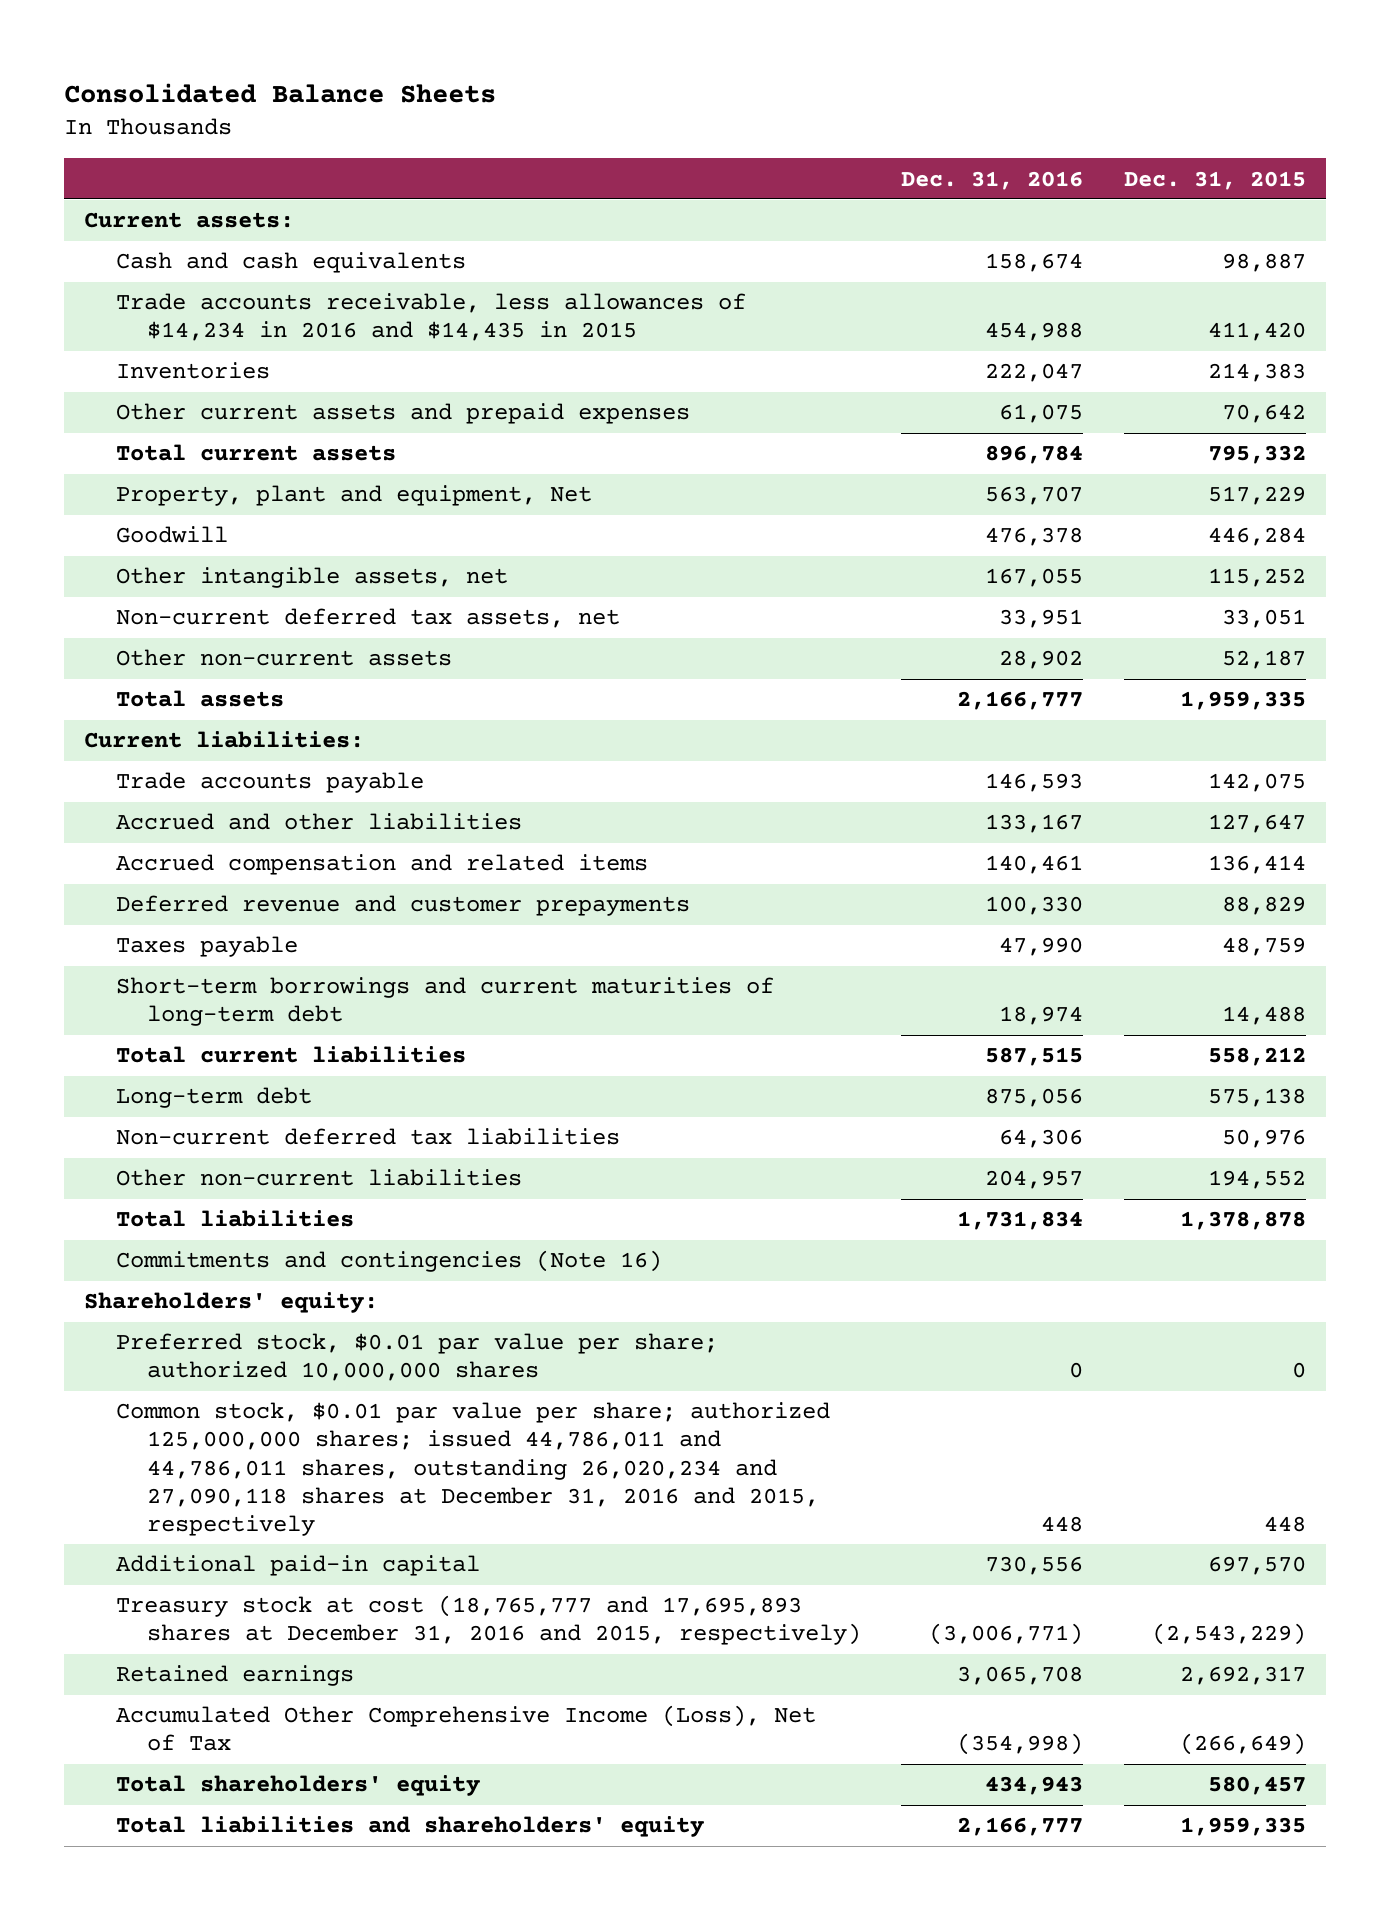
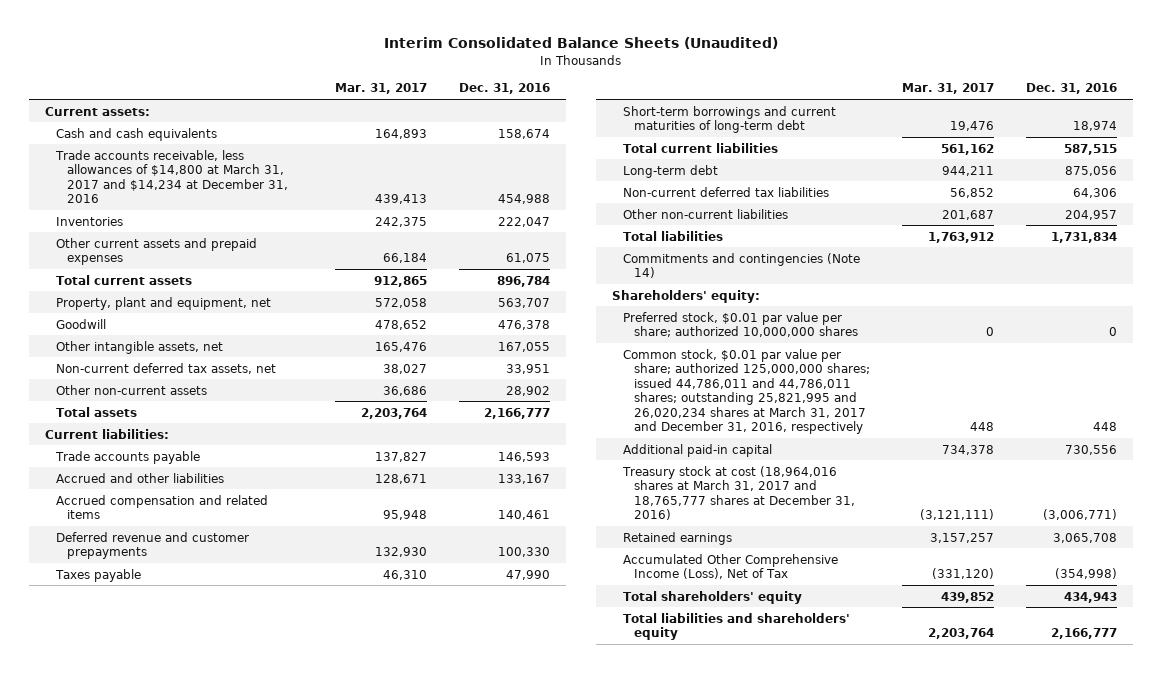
- Consolidated Balance Sheets
+ Interim Consolidated Balance Sheets (Unaudited)
- | Dec. 31, 2016 | Dec. 31, 2015
+ | Mar. 31, 2017 | Dec. 31, 2016
- Trade accounts receivable, less allowances of $14,234 in 2016 and $14,435 in 2015 | 454,988 | 411,420
+ Trade accounts receivable, less allowances of $14,800 at March 31, 2017 and $14,234 at December 31, 2016 | 439,413 | 454,988
- Property, plant and equipment, Net | 563,707 | 517,229
+ Property, plant and equipment, net | 572,058 | 563,707
- Commitments and contingencies (Note 16)
+ Commitments and contingencies (Note 14)
- Common stock, $0.01 par value per share; authorized 125,000,000 shares; issued 44,786,011 and 44,786,011 shares, outstanding 26,020,234 and 27,090,118 shares at December 31, 2016 and 2015, respectively | 448 | 448
+ Common stock, $0.01 par value per share; authorized 125,000,000 shares; issued 44,786,011 and 44,786,011 shares; outstanding 25,821,995 and 26,020,234 shares at March 31, 2017 and December 31, 2016, respectively | 448 | 448
- Treasury stock at cost (18,765,777 and 17,695,893 shares at December 31, 2016 and 2015, respectively) | (3,006,771) | (2,543,229)
+ Treasury stock at cost (18,964,016 shares at March 31, 2017 and 18,765,777 shares at December 31, 2016) | (3,121,111) | (3,006,771)

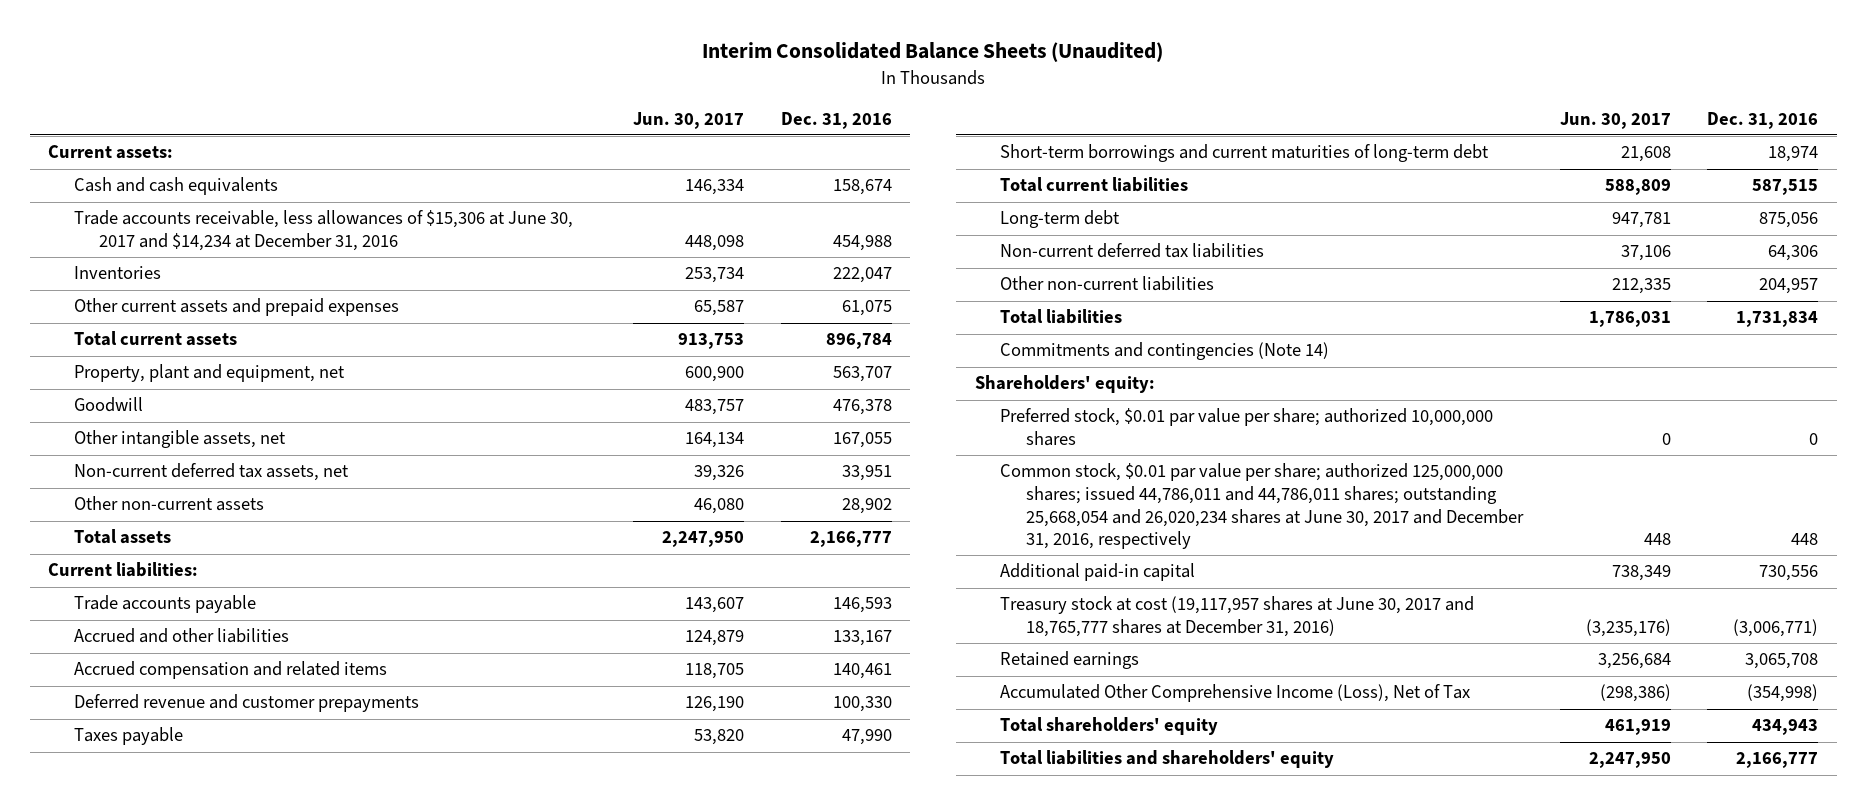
- | Mar. 31, 2017 | Dec. 31, 2016
+ | Jun. 30, 2017 | Dec. 31, 2016
- Trade accounts receivable, less allowances of $14,800 at March 31, 2017 and $14,234 at December 31, 2016 | 439,413 | 454,988
+ Trade accounts receivable, less allowances of $15,306 at June 30, 2017 and $14,234 at December 31, 2016 | 448,098 | 454,988
- Common stock, $0.01 par value per share; authorized 125,000,000 shares; issued 44,786,011 and 44,786,011 shares; outstanding 25,821,995 and 26,020,234 shares at March 31, 2017 and December 31, 2016, respectively | 448 | 448
+ Common stock, $0.01 par value per share; authorized 125,000,000 shares; issued 44,786,011 and 44,786,011 shares; outstanding 25,668,054 and 26,020,234 shares at June 30, 2017 and December 31, 2016, respectively | 448 | 448
- Treasury stock at cost (18,964,016 shares at March 31, 2017 and 18,765,777 shares at December 31, 2016) | (3,121,111) | (3,006,771)
+ Treasury stock at cost (19,117,957 shares at June 30, 2017 and 18,765,777 shares at December 31, 2016) | (3,235,176) | (3,006,771)

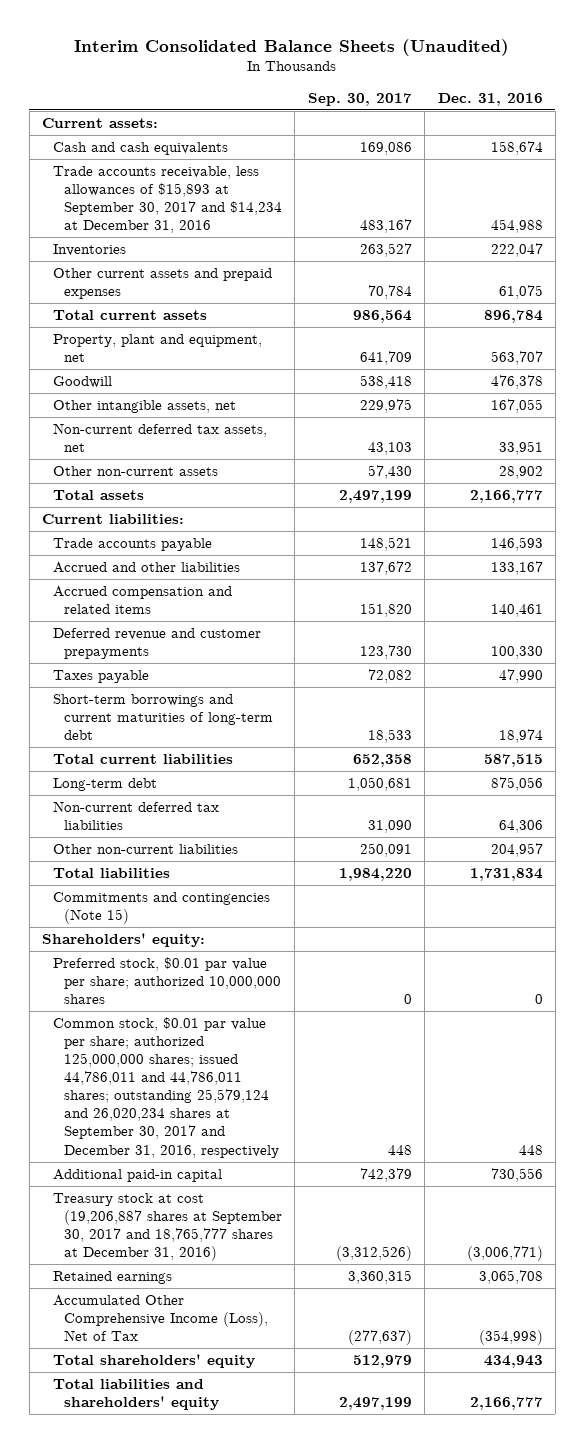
- | Jun. 30, 2017 | Dec. 31, 2016
+ | Sep. 30, 2017 | Dec. 31, 2016
- Trade accounts receivable, less allowances of $15,306 at June 30, 2017 and $14,234 at December 31, 2016 | 448,098 | 454,988
+ Trade accounts receivable, less allowances of $15,893 at September 30, 2017 and $14,234 at December 31, 2016 | 483,167 | 454,988
- Commitments and contingencies (Note 14)
+ Commitments and contingencies (Note 15)
- Common stock, $0.01 par value per share; authorized 125,000,000 shares; issued 44,786,011 and 44,786,011 shares; outstanding 25,668,054 and 26,020,234 shares at June 30, 2017 and December 31, 2016, respectively | 448 | 448
+ Common stock, $0.01 par value per share; authorized 125,000,000 shares; issued 44,786,011 and 44,786,011 shares; outstanding 25,579,124 and 26,020,234 shares at September 30, 2017 and December 31, 2016, respectively | 448 | 448
- Treasury stock at cost (19,117,957 shares at June 30, 2017 and 18,765,777 shares at December 31, 2016) | (3,235,176) | (3,006,771)
+ Treasury stock at cost (19,206,887 shares at September 30, 2017 and 18,765,777 shares at December 31, 2016) | (3,312,526) | (3,006,771)

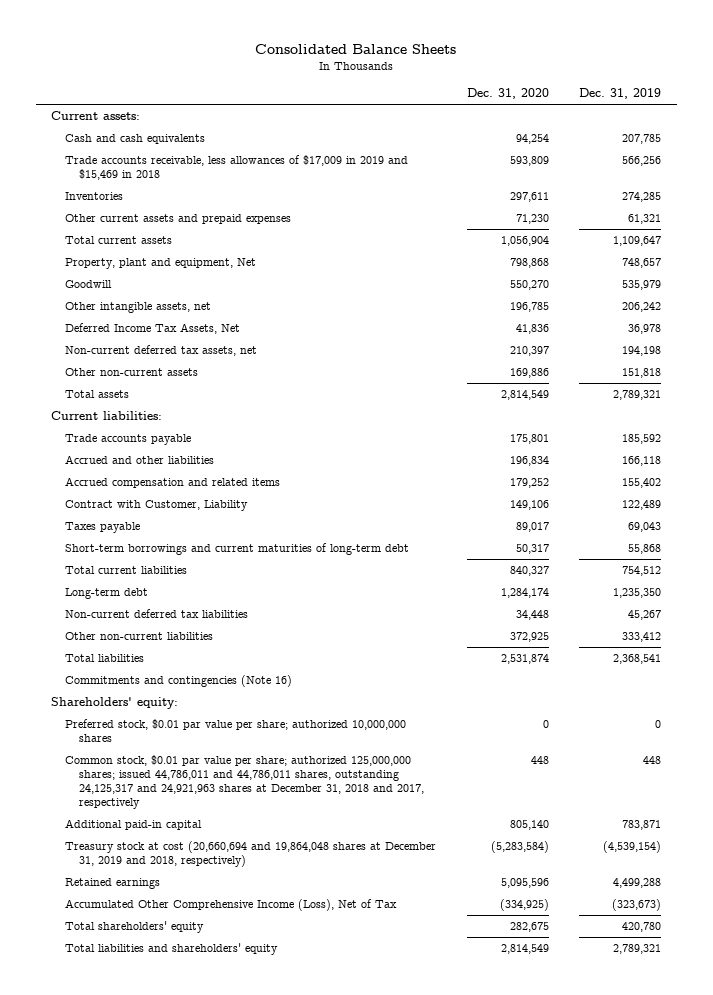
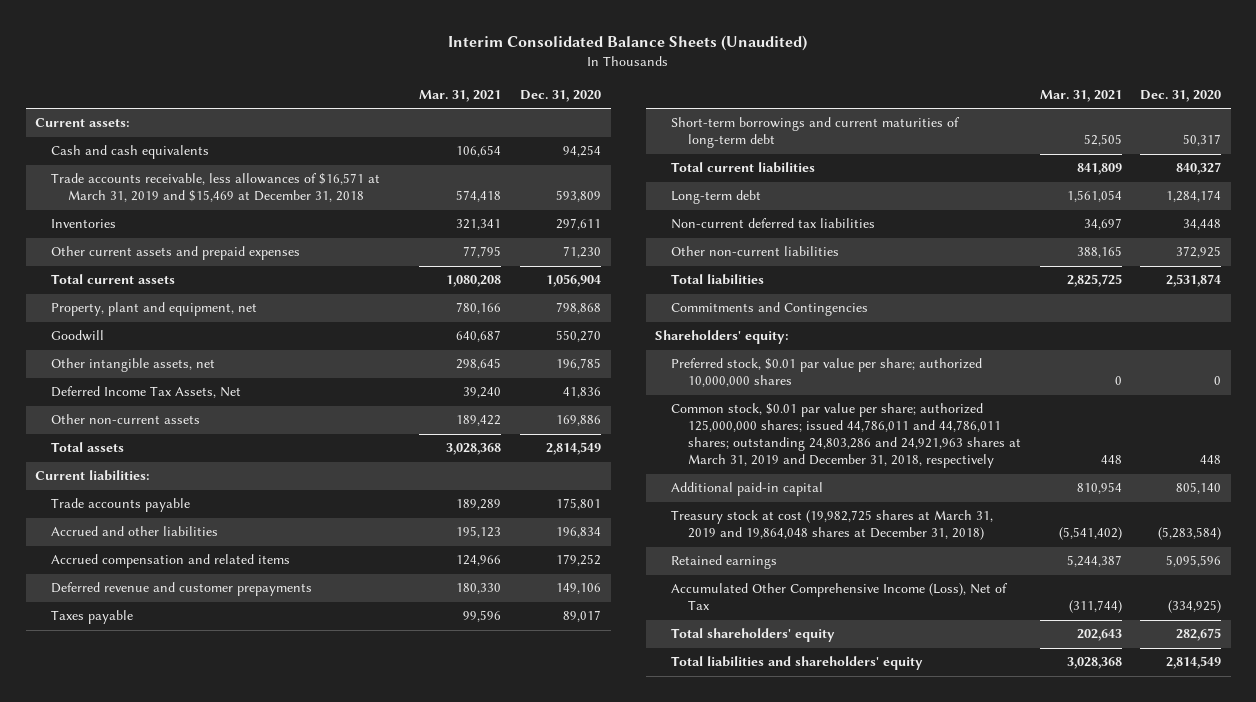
- Consolidated Balance Sheets
+ Interim Consolidated Balance Sheets (Unaudited)
- | Dec. 31, 2020 | Dec. 31, 2019
+ | Mar. 31, 2021 | Dec. 31, 2020
- Trade accounts receivable, less allowances of $17,009 in 2019 and $15,469 in 2018 | 593,809 | 566,256
+ Trade accounts receivable, less allowances of $16,571 at March 31, 2019 and $15,469 at December 31, 2018 | 574,418 | 593,809
- Property, plant and equipment, Net | 798,868 | 748,657
+ Property, plant and equipment, net | 780,166 | 798,868
- Non-current deferred tax assets, net | 210,397 | 194,198
- Contract with Customer, Liability | 149,106 | 122,489
+ Deferred revenue and customer prepayments | 180,330 | 149,106
- Commitments and contingencies (Note 16)
+ Commitments and Contingencies
- Common stock, $0.01 par value per share; authorized 125,000,000 shares; issued 44,786,011 and 44,786,011 shares, outstanding 24,125,317 and 24,921,963 shares at December 31, 2018 and 2017, respectively | 448 | 448
+ Common stock, $0.01 par value per share; authorized 125,000,000 shares; issued 44,786,011 and 44,786,011 shares; outstanding 24,803,286 and 24,921,963 shares at March 31, 2019 and December 31, 2018, respectively | 448 | 448
- Treasury stock at cost (20,660,694 and 19,864,048 shares at December 31, 2019 and 2018, respectively) | (5,283,584) | (4,539,154)
+ Treasury stock at cost (19,982,725 shares at March 31, 2019 and 19,864,048 shares at December 31, 2018) | (5,541,402) | (5,283,584)

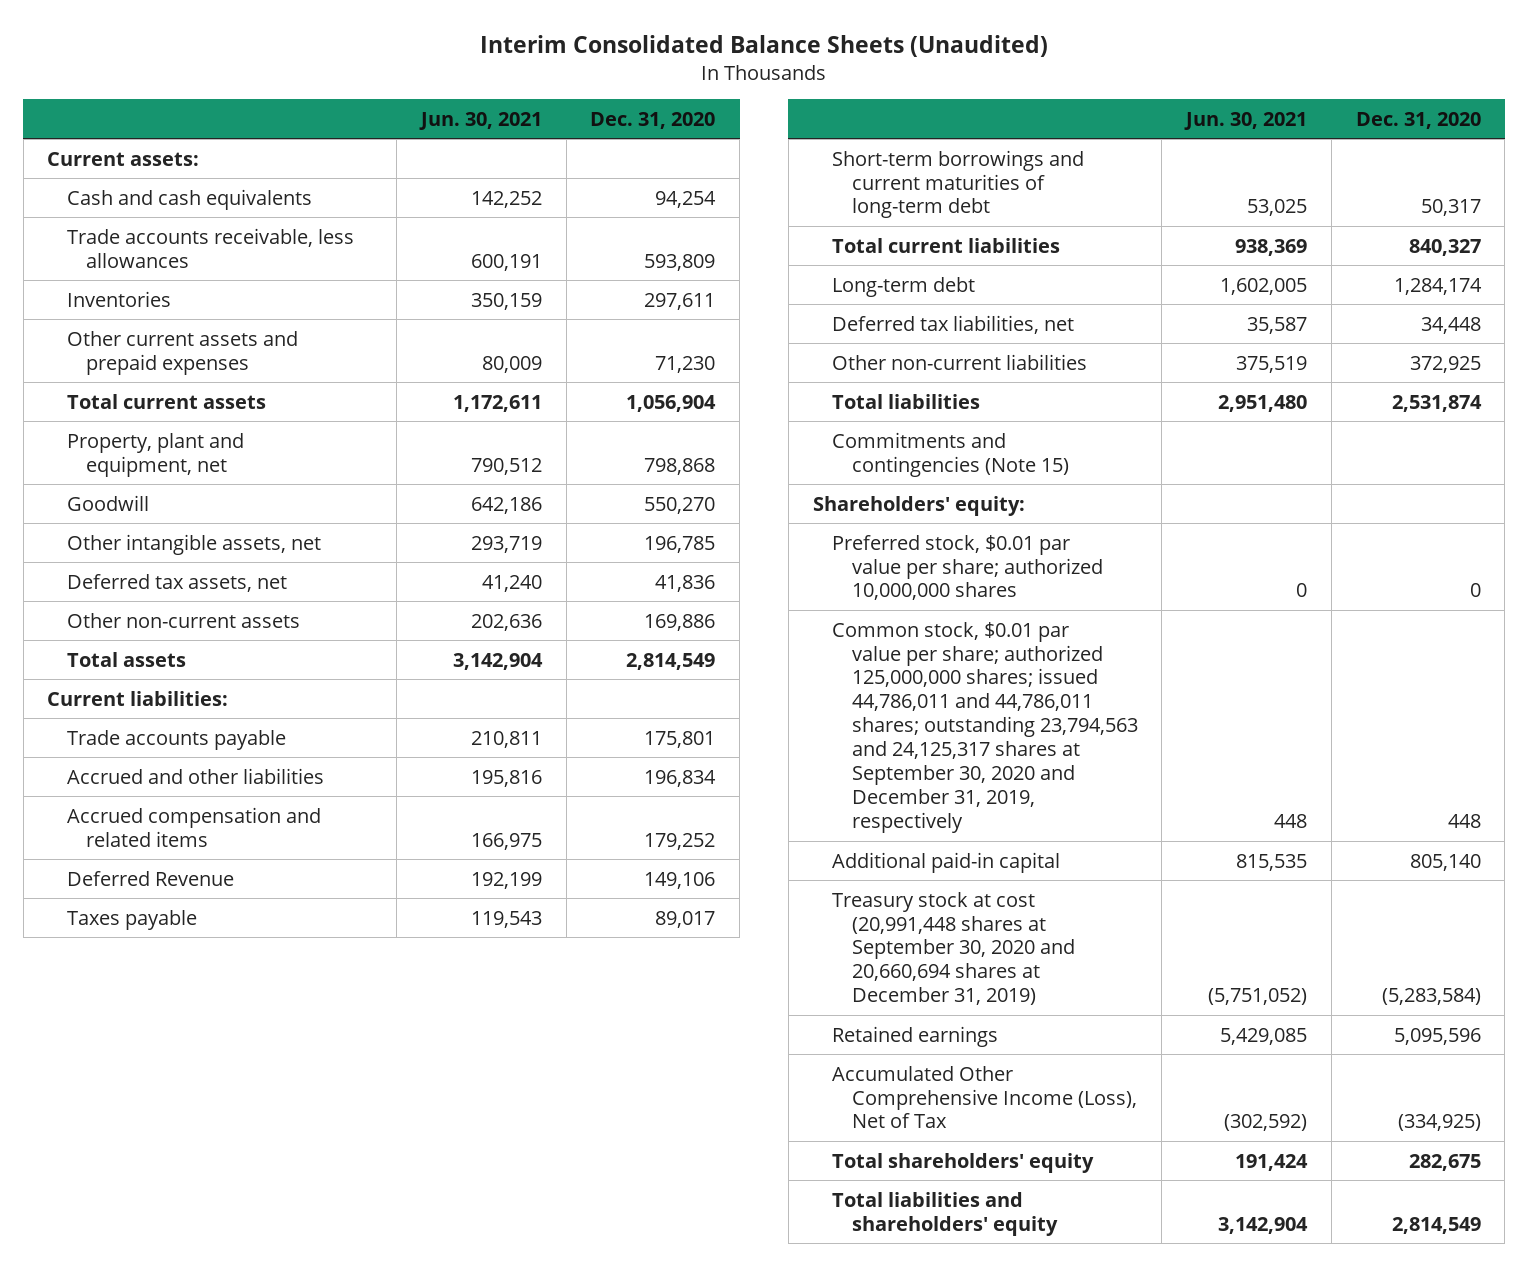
- | Mar. 31, 2021 | Dec. 31, 2020
+ | Jun. 30, 2021 | Dec. 31, 2020
- Trade accounts receivable, less allowances of $16,571 at March 31, 2019 and $15,469 at December 31, 2018 | 574,418 | 593,809
+ Trade accounts receivable, less allowances | 600,191 | 593,809
- Deferred Income Tax Assets, Net | 39,240 | 41,836
+ Deferred tax assets, net | 41,240 | 41,836
- Deferred revenue and customer prepayments | 180,330 | 149,106
+ Deferred Revenue | 192,199 | 149,106
- Non-current deferred tax liabilities | 34,697 | 34,448
+ Deferred tax liabilities, net | 35,587 | 34,448
- Commitments and Contingencies
+ Commitments and contingencies (Note 15)
- Common stock, $0.01 par value per share; authorized 125,000,000 shares; issued 44,786,011 and 44,786,011 shares; outstanding 24,803,286 and 24,921,963 shares at March 31, 2019 and December 31, 2018, respectively | 448 | 448
+ Common stock, $0.01 par value per share; authorized 125,000,000 shares; issued 44,786,011 and 44,786,011 shares; outstanding 23,794,563 and 24,125,317 shares at September 30, 2020 and December 31, 2019, respectively | 448 | 448
- Treasury stock at cost (19,982,725 shares at March 31, 2019 and 19,864,048 shares at December 31, 2018) | (5,541,402) | (5,283,584)
+ Treasury stock at cost (20,991,448 shares at September 30, 2020 and 20,660,694 shares at December 31, 2019) | (5,751,052) | (5,283,584)

